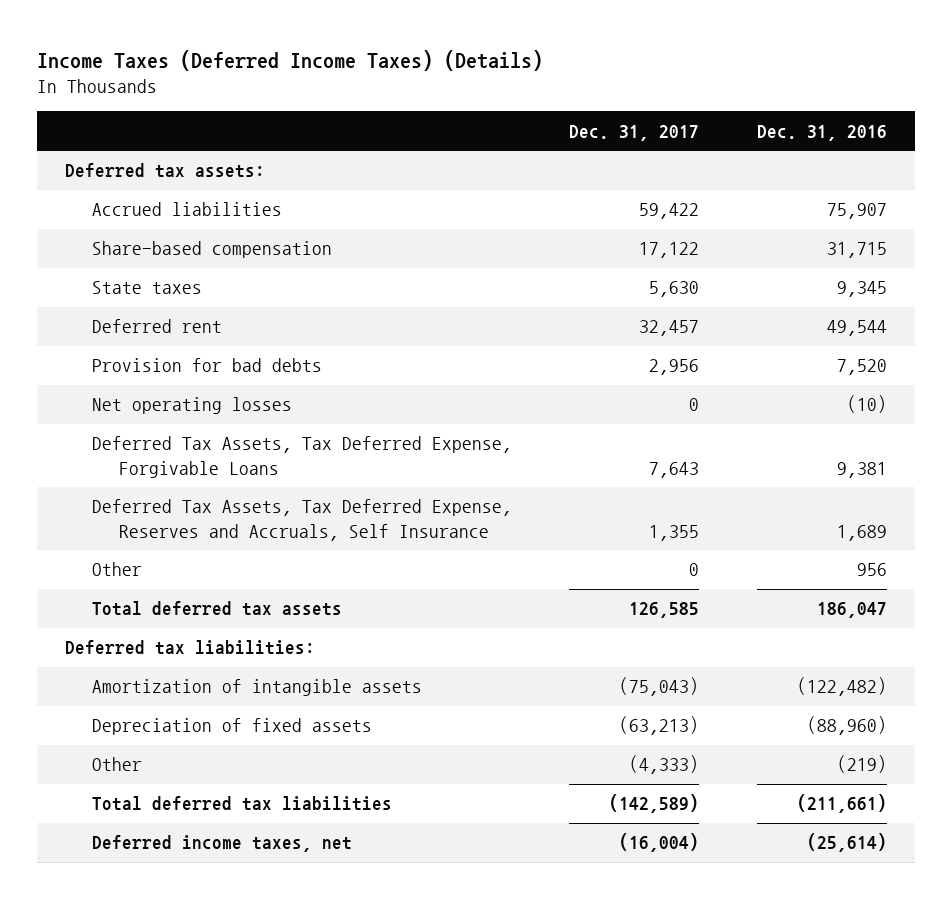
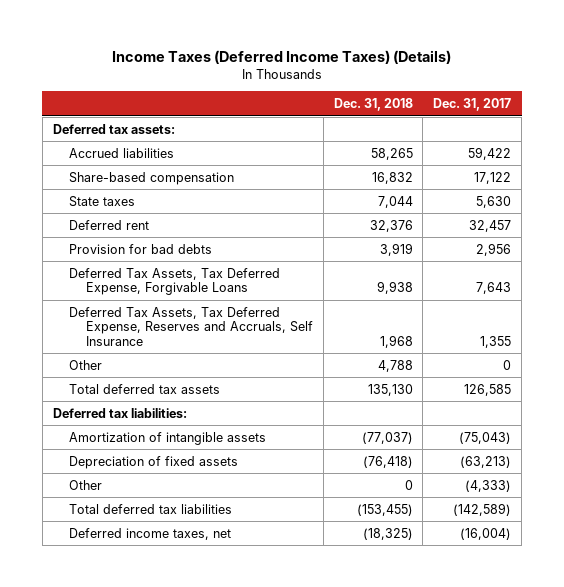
- | Dec. 31, 2017 | Dec. 31, 2016
+ | Dec. 31, 2018 | Dec. 31, 2017
- Net operating losses | 0 | (10)

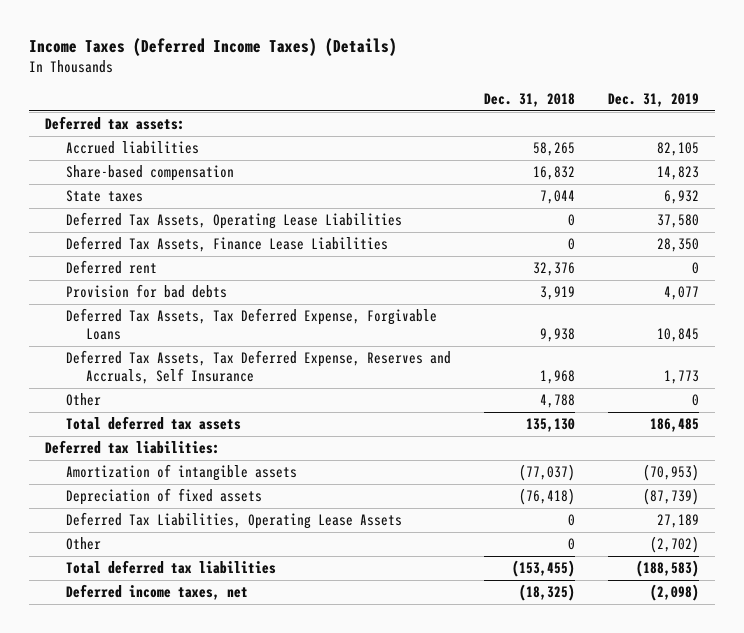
- | Dec. 31, 2018 | Dec. 31, 2017
+ | Dec. 31, 2018 | Dec. 31, 2019
+ Deferred Tax Assets, Operating Lease Liabilities | 0 | 37,580
+ Deferred Tax Assets, Finance Lease Liabilities | 0 | 28,350
+ Deferred Tax Liabilities, Operating Lease Assets | 0 | 27,189

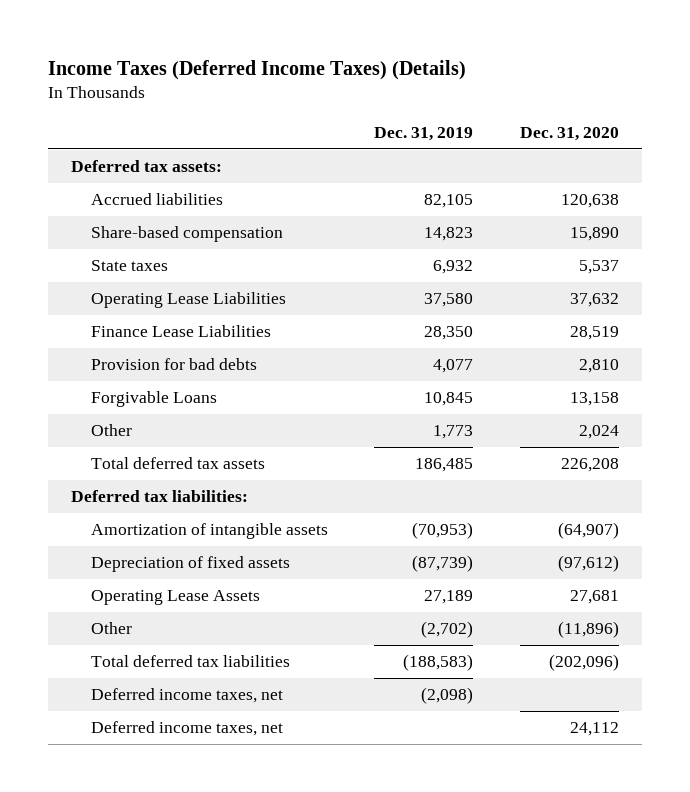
- | Dec. 31, 2018 | Dec. 31, 2019
+ | Dec. 31, 2019 | Dec. 31, 2020
- Deferred Tax Assets, Operating Lease Liabilities | 0 | 37,580
- Deferred Tax Assets, Finance Lease Liabilities | 0 | 28,350
- Deferred rent | 32,376 | 0
+ Operating Lease Liabilities | 37,580 | 37,632
+ Finance Lease Liabilities | 28,350 | 28,519
- Deferred Tax Assets, Tax Deferred Expense, Forgivable Loans | 9,938 | 10,845
- Deferred Tax Assets, Tax Deferred Expense, Reserves and Accruals, Self Insurance | 1,968 | 1,773
- Other | 4,788 | 0
+ Forgivable Loans | 10,845 | 13,158
+ Other | 1,773 | 2,024
- Deferred Tax Liabilities, Operating Lease Assets | 0 | 27,189
+ Operating Lease Assets | 27,189 | 27,681
+ Deferred income taxes, net | | 24,112

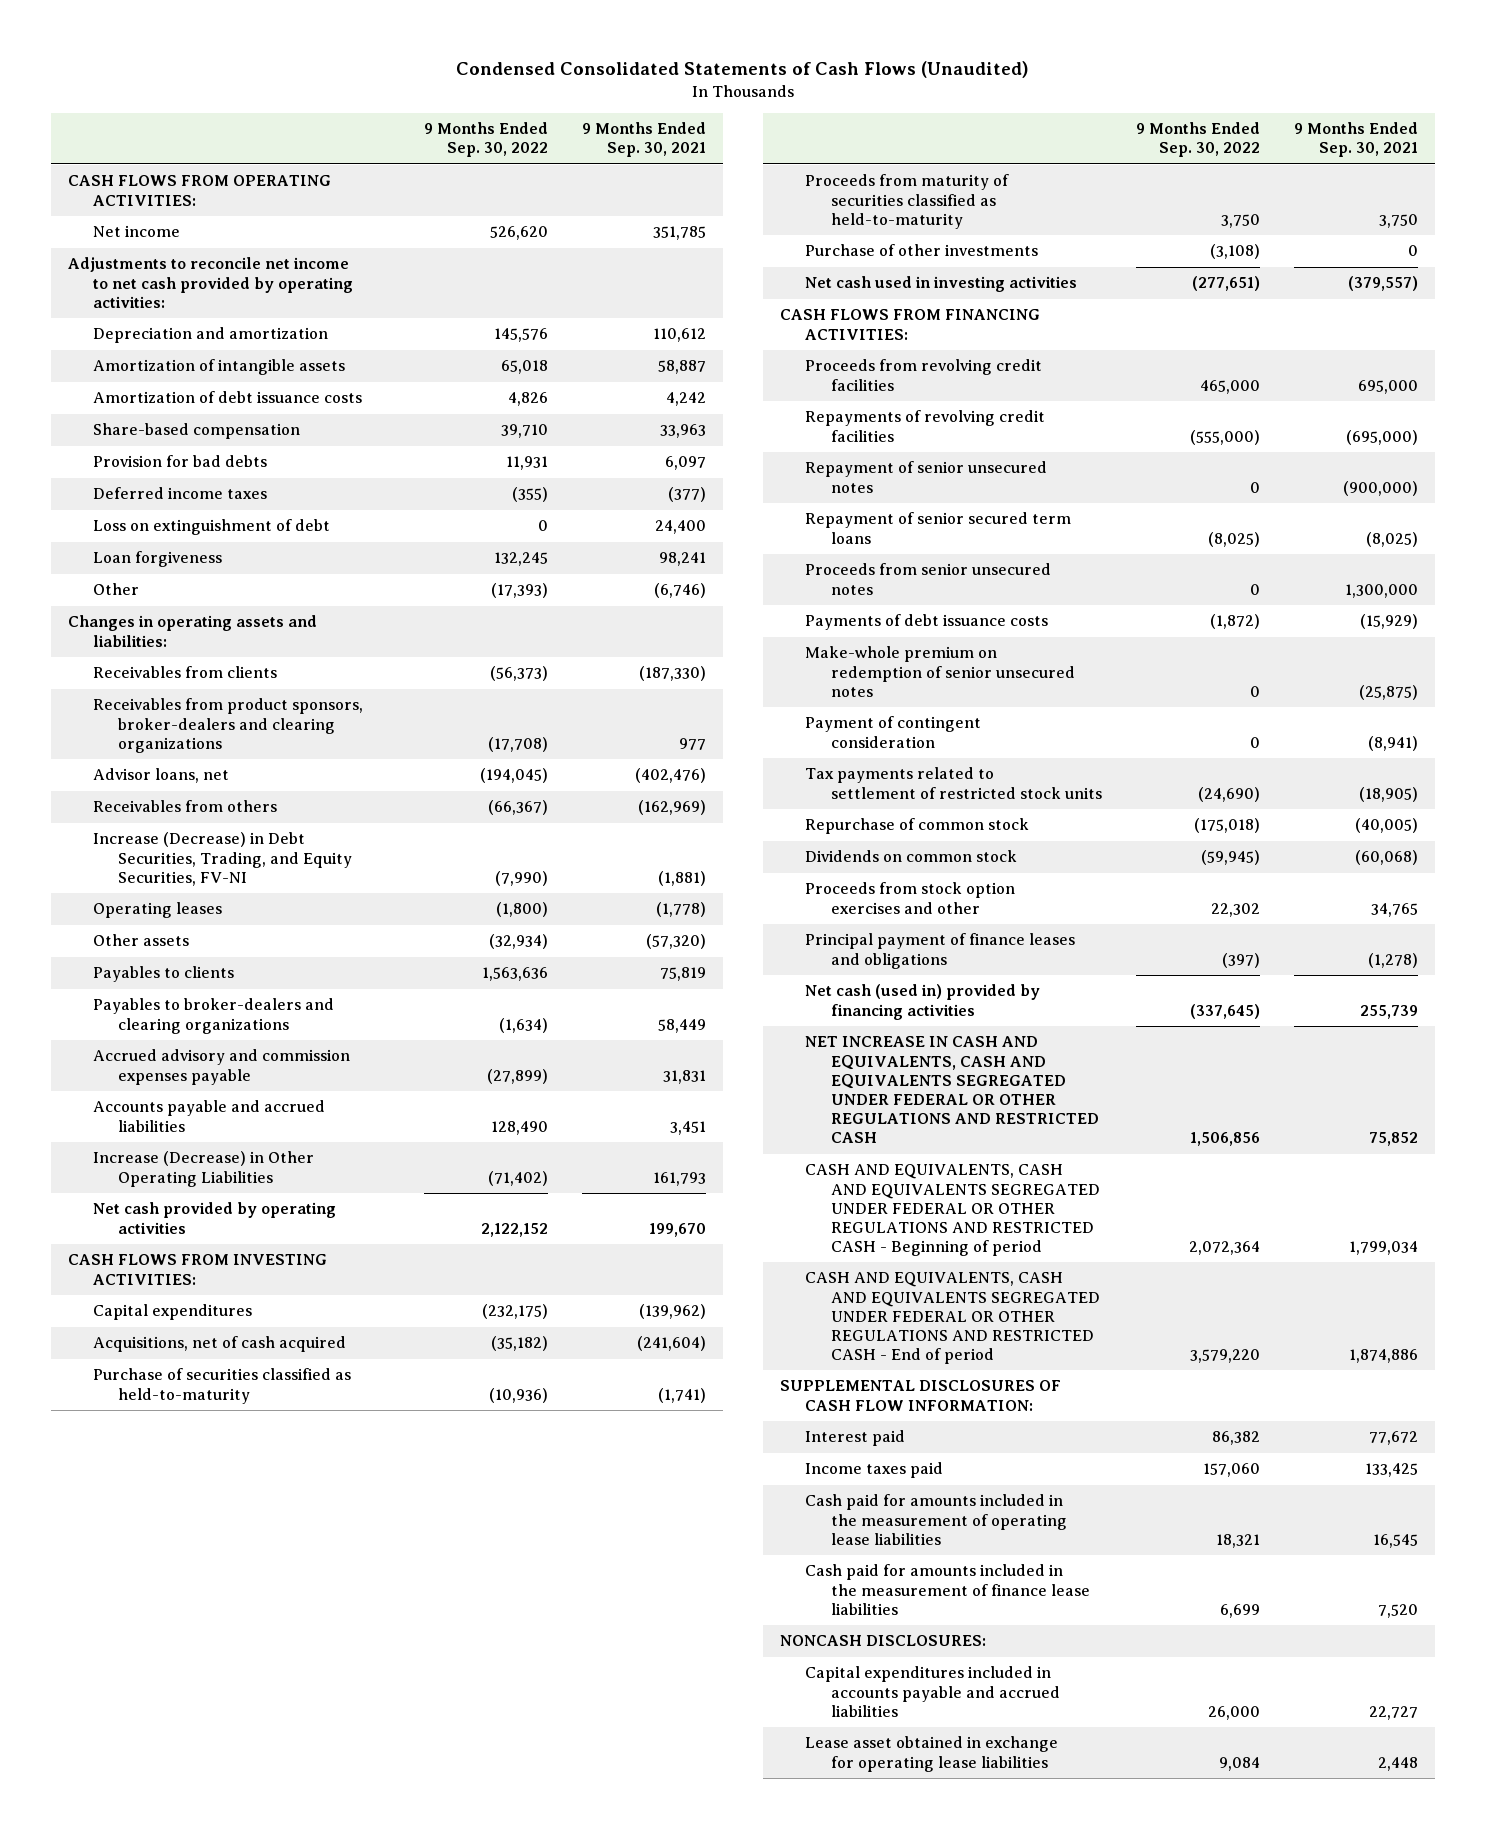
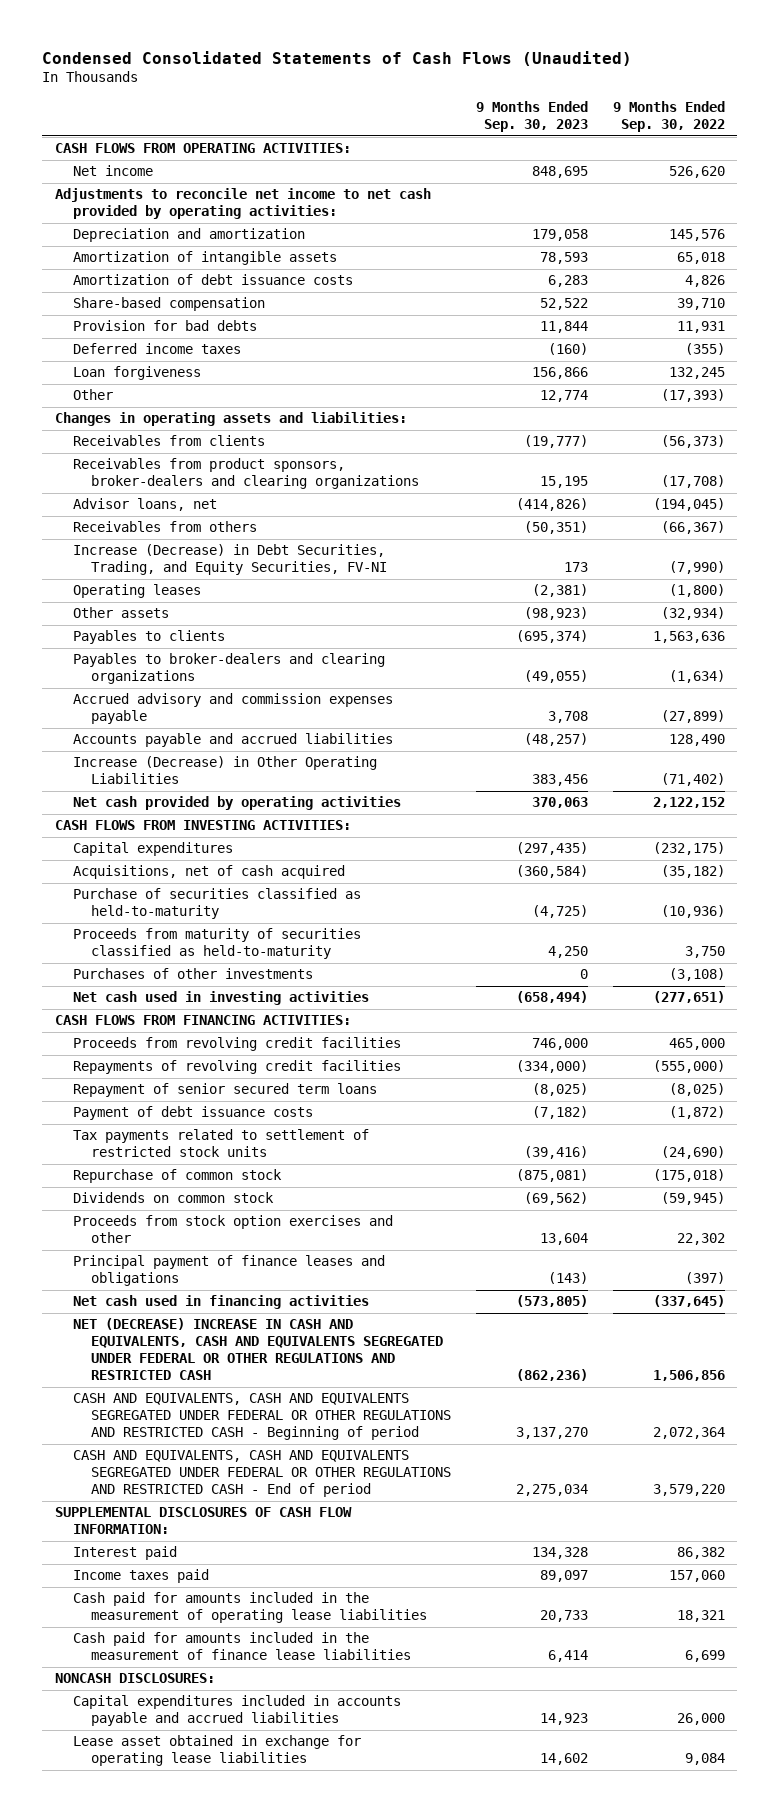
- | 9 Months Ended Sep. 30, 2022 | 9 Months Ended Sep. 30, 2021
+ | 9 Months Ended Sep. 30, 2023 | 9 Months Ended Sep. 30, 2022
- Loss on extinguishment of debt | 0 | 24,400
- Purchase of other investments | (3,108) | 0
+ Purchases of other investments | 0 | (3,108)
- Repayment of senior unsecured notes | 0 | (900,000)
- Proceeds from senior unsecured notes | 0 | 1,300,000
- Payments of debt issuance costs | (1,872) | (15,929)
- Make-whole premium on redemption of senior unsecured notes | 0 | (25,875)
- Payment of contingent consideration | 0 | (8,941)
+ Payment of debt issuance costs | (7,182) | (1,872)
- Net cash (used in) provided by financing activities | (337,645) | 255,739
- NET INCREASE IN CASH AND EQUIVALENTS, CASH AND EQUIVALENTS SEGREGATED UNDER FEDERAL OR OTHER REGULATIONS AND RESTRICTED CASH | 1,506,856 | 75,852
+ Net cash used in financing activities | (573,805) | (337,645)
+ NET (DECREASE) INCREASE IN CASH AND EQUIVALENTS, CASH AND EQUIVALENTS SEGREGATED UNDER FEDERAL OR OTHER REGULATIONS AND RESTRICTED CASH | (862,236) | 1,506,856

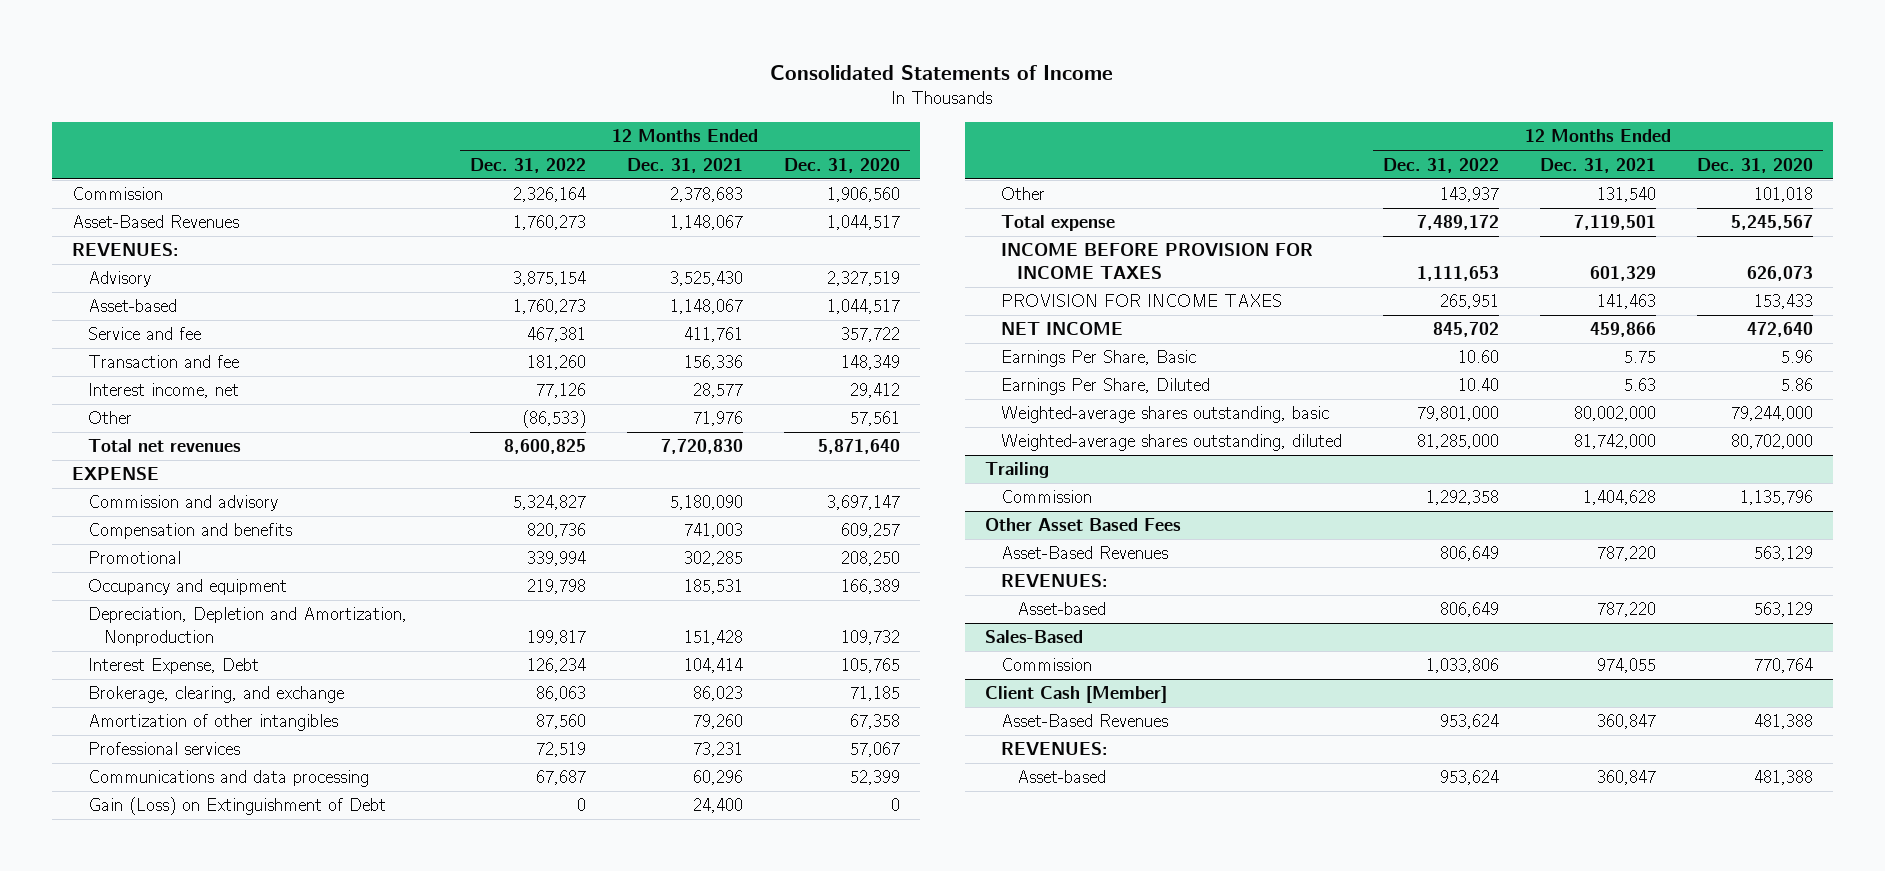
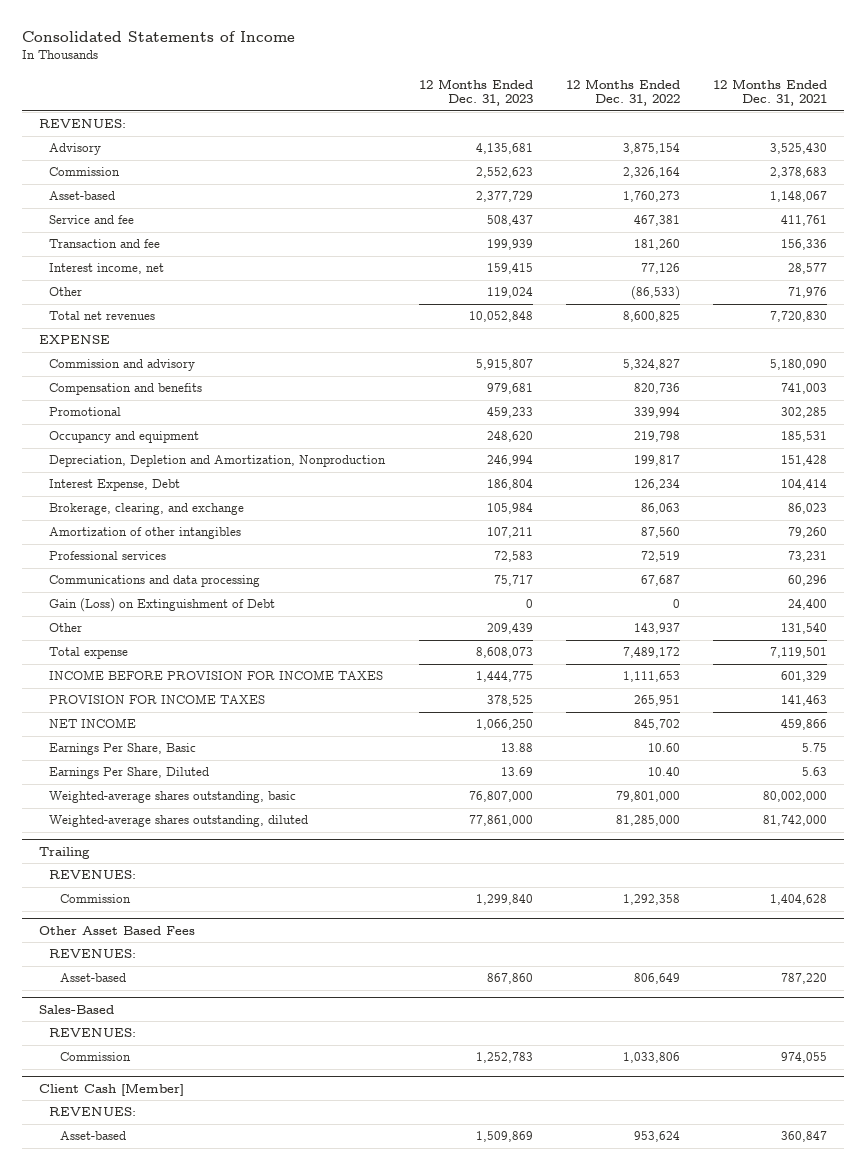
- | 12 Months Ended Dec. 31, 2022 | 12 Months Ended Dec. 31, 2021 | 12 Months Ended Dec. 31, 2020
+ | 12 Months Ended Dec. 31, 2023 | 12 Months Ended Dec. 31, 2022 | 12 Months Ended Dec. 31, 2021
- Asset-Based Revenues | 1,760,273 | 1,148,067 | 1,044,517
moved down: Commission | 2,552,623 | 2,326,164 | 2,378,683
@ Trailing
+ REVENUES:
@ Other Asset Based Fees
- Asset-Based Revenues | 806,649 | 787,220 | 563,129
@ Sales-Based
+ REVENUES:
@ Client Cash [Member]
- Asset-Based Revenues | 953,624 | 360,847 | 481,388

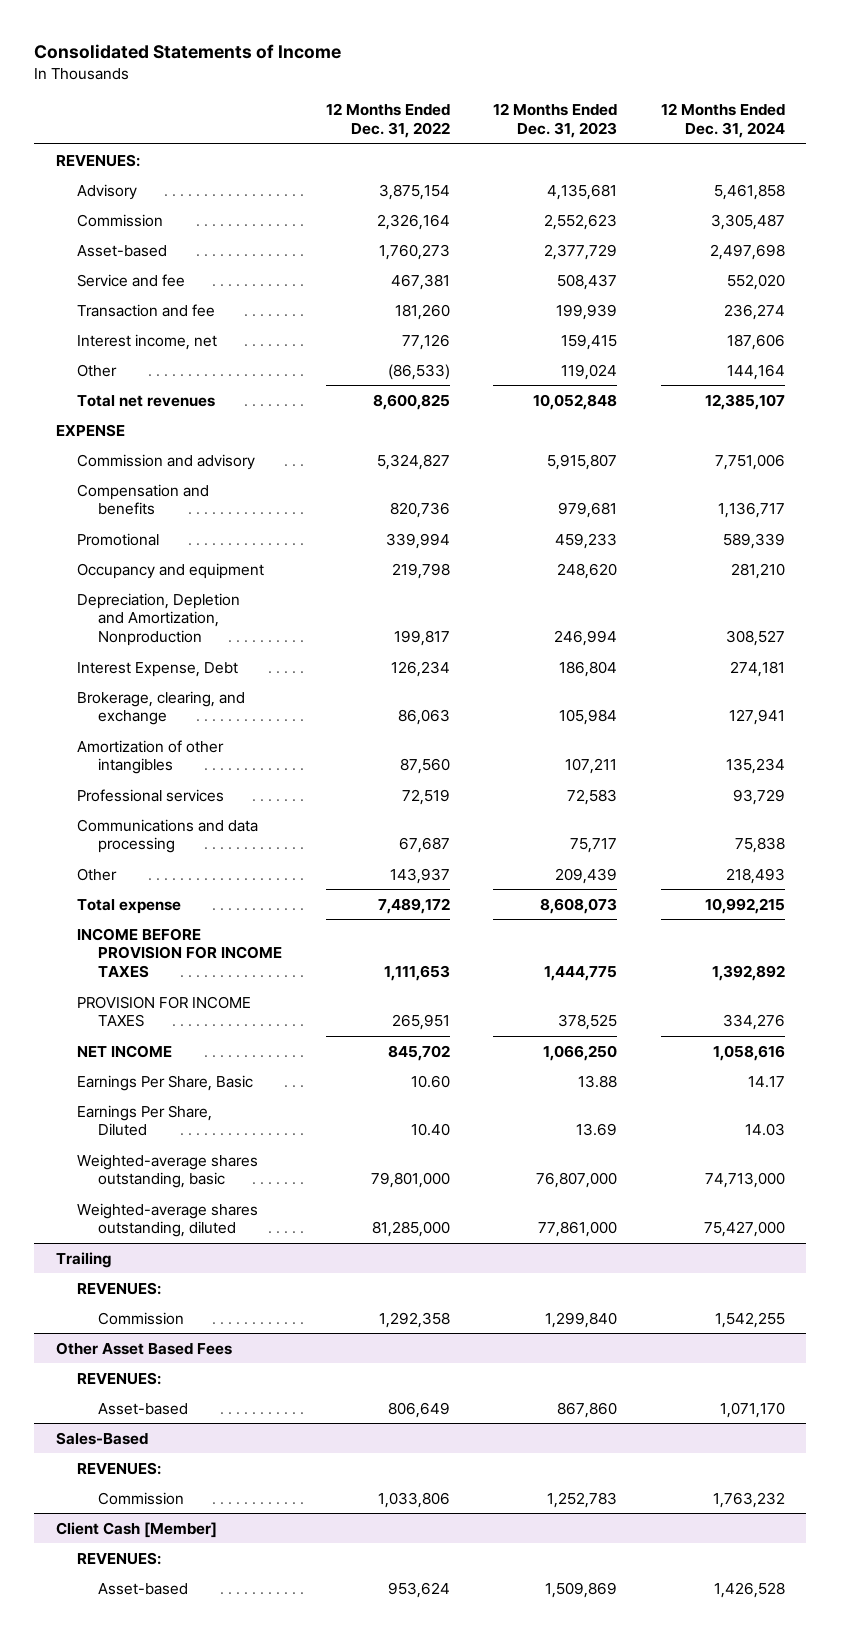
- | 12 Months Ended Dec. 31, 2023 | 12 Months Ended Dec. 31, 2022 | 12 Months Ended Dec. 31, 2021
+ | 12 Months Ended Dec. 31, 2022 | 12 Months Ended Dec. 31, 2023 | 12 Months Ended Dec. 31, 2024
- Gain (Loss) on Extinguishment of Debt | 0 | 0 | 24,400

